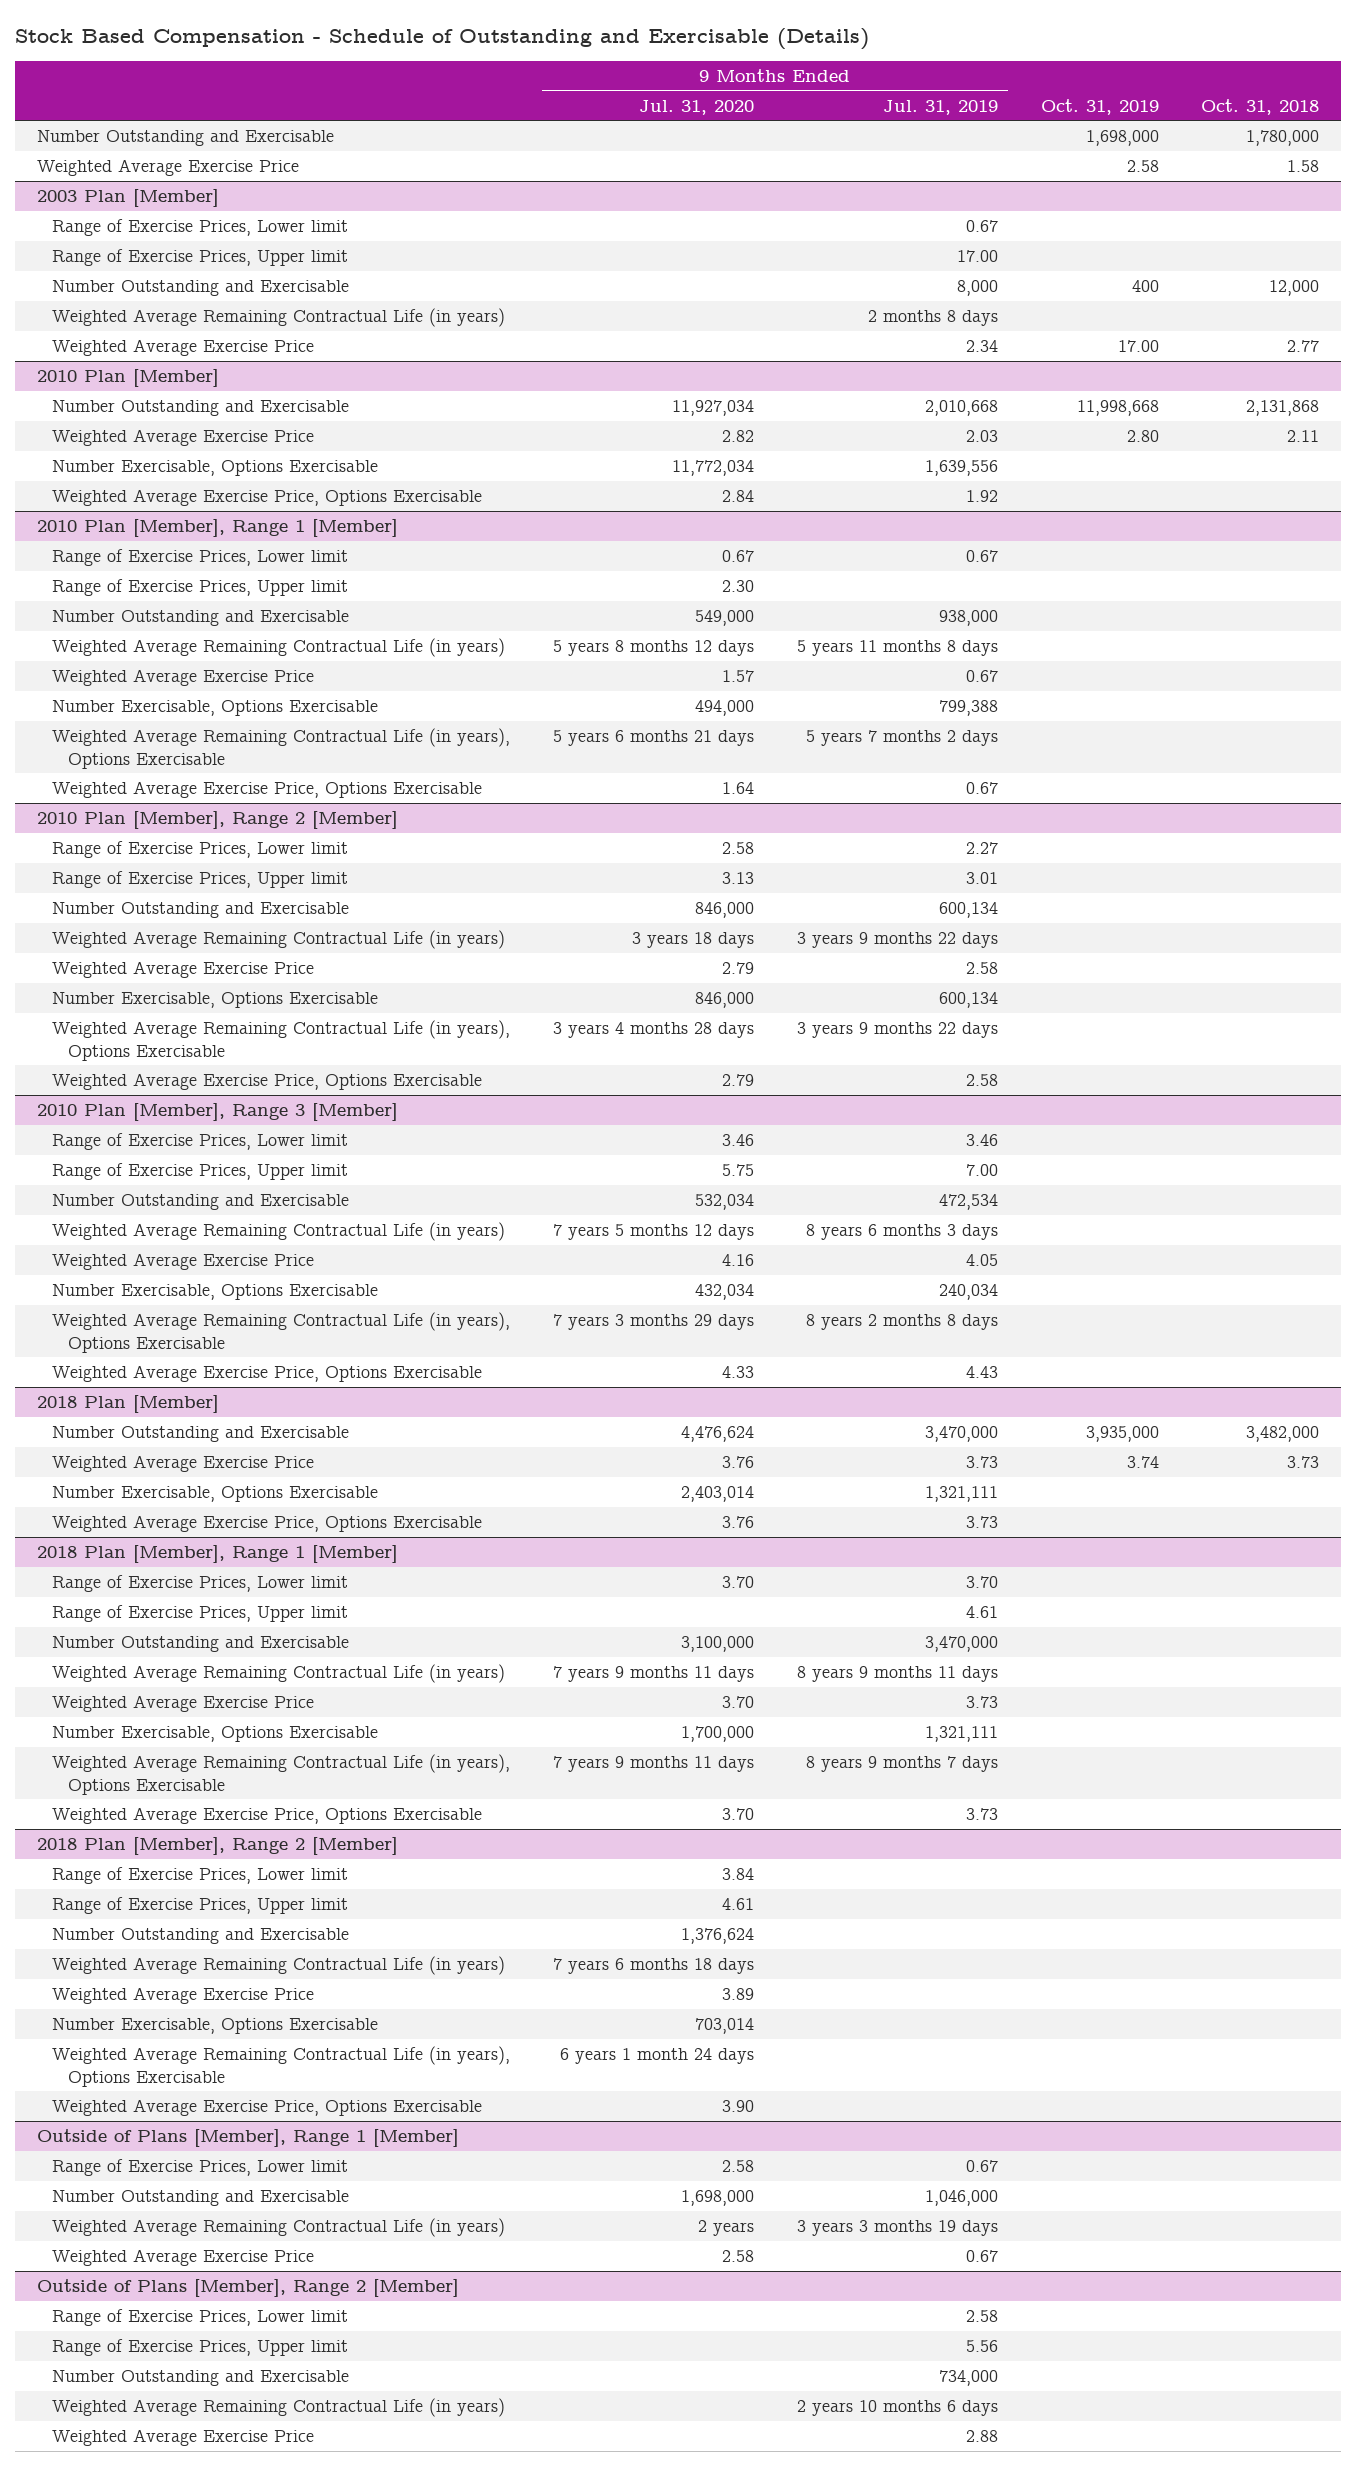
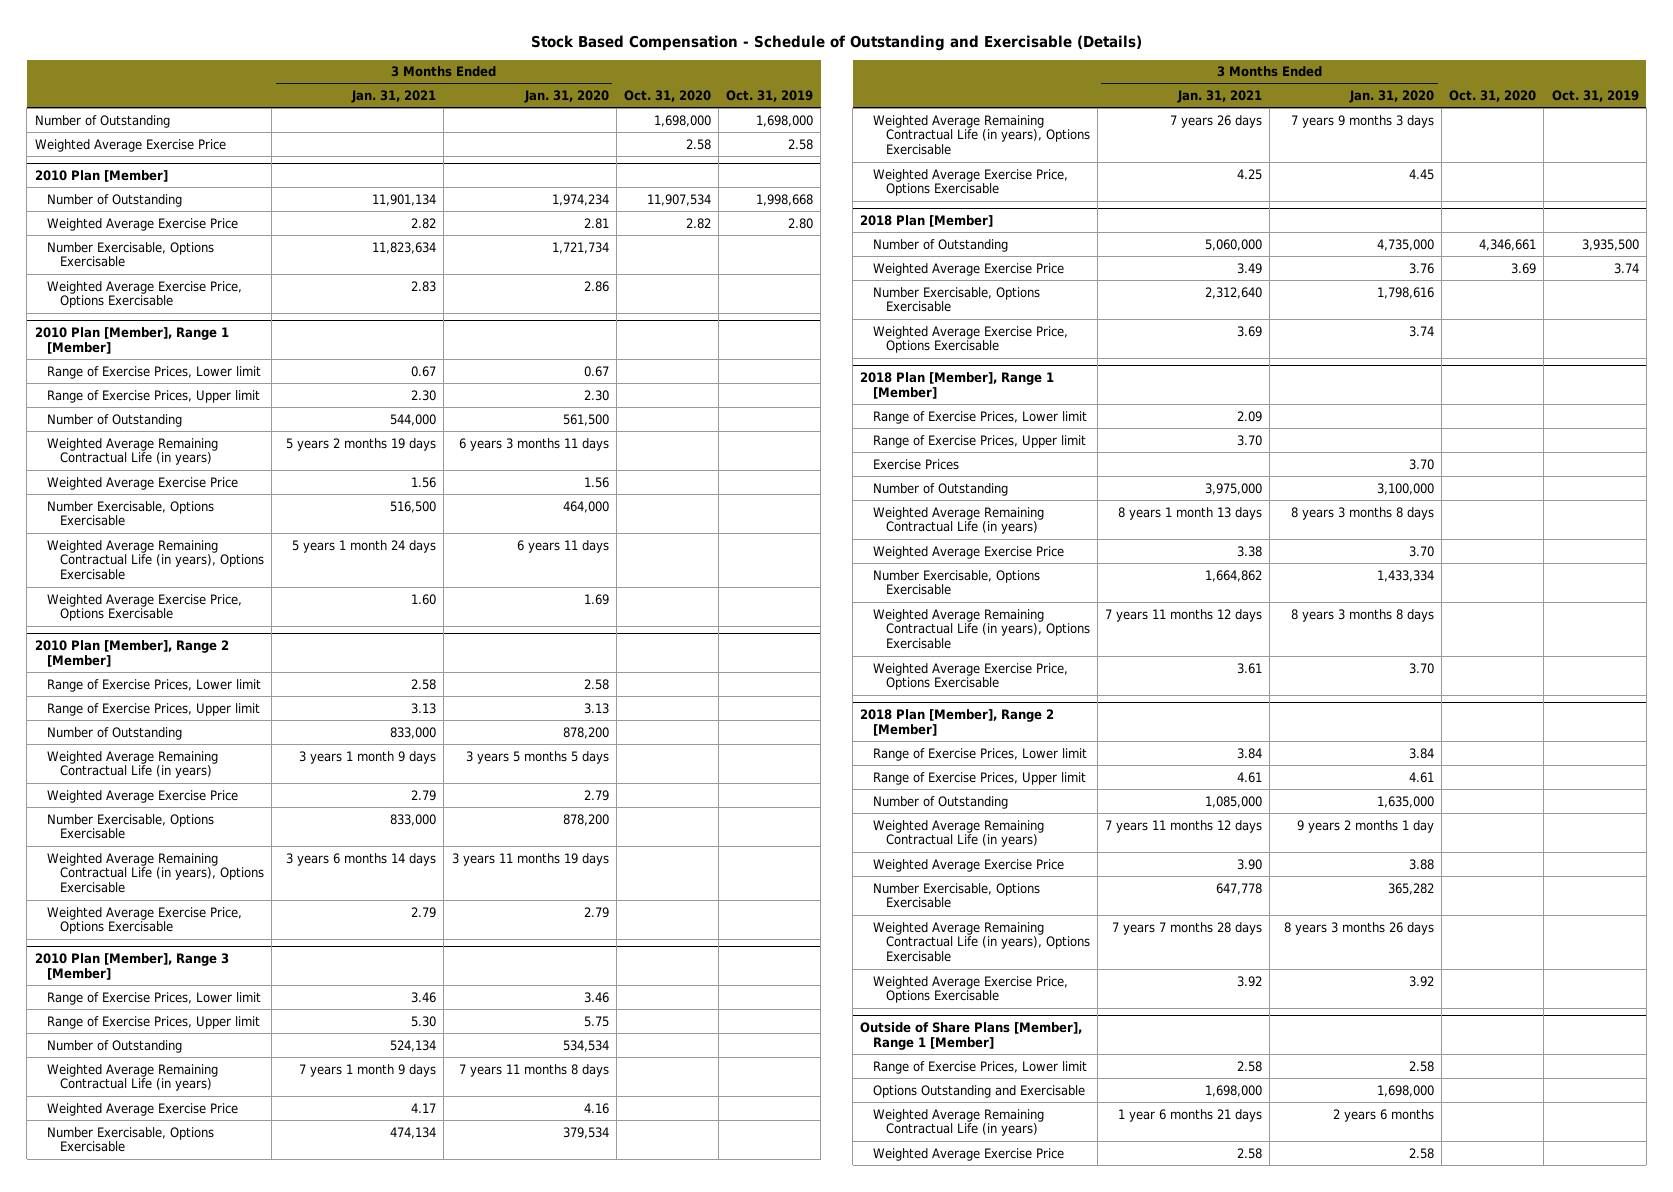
- | 9 Months Ended Jul. 31, 2020 | 9 Months Ended Jul. 31, 2019 | Oct. 31, 2019 | Oct. 31, 2018
+ | 3 Months Ended Jan. 31, 2021 | 3 Months Ended Jan. 31, 2020 | Oct. 31, 2020 | Oct. 31, 2019
- Number Outstanding and Exercisable | | | 1,698,000 | 1,780,000
+ Number of Outstanding | | | 1,698,000 | 1,698,000
- 2003 Plan [Member]
- Range of Exercise Prices, Lower limit | | 0.67 | |
- Range of Exercise Prices, Upper limit | | 17.00 | |
- Number Outstanding and Exercisable | | 8,000 | 400 | 12,000
- Weighted Average Remaining Contractual Life (in years) | | 2 months 8 days | |
- Weighted Average Exercise Price | | 2.34 | 17.00 | 2.77
@ 2010 Plan [Member]
- Number Outstanding and Exercisable | 11,927,034 | 2,010,668 | 11,998,668 | 2,131,868
+ Number of Outstanding | 11,901,134 | 1,974,234 | 11,907,534 | 1,998,668
@ 2010 Plan [Member], Range 1 [Member]
- Number Outstanding and Exercisable | 549,000 | 938,000 | |
+ Number of Outstanding | 544,000 | 561,500 | |
@ 2010 Plan [Member], Range 2 [Member]
- Number Outstanding and Exercisable | 846,000 | 600,134 | |
+ Number of Outstanding | 833,000 | 878,200 | |
@ 2010 Plan [Member], Range 3 [Member]
- Number Outstanding and Exercisable | 532,034 | 472,534 | |
+ Number of Outstanding | 524,134 | 534,534 | |
@ 2018 Plan [Member]
- Number Outstanding and Exercisable | 4,476,624 | 3,470,000 | 3,935,000 | 3,482,000
+ Number of Outstanding | 5,060,000 | 4,735,000 | 4,346,661 | 3,935,500
@ 2018 Plan [Member], Range 1 [Member]
- Number Outstanding and Exercisable | 3,100,000 | 3,470,000 | |
+ Exercise Prices | | 3.70 | |
+ Number of Outstanding | 3,975,000 | 3,100,000 | |
@ 2018 Plan [Member], Range 2 [Member]
- Number Outstanding and Exercisable | 1,376,624 | | |
+ Number of Outstanding | 1,085,000 | 1,635,000 | |
- Outside of Plans [Member], Range 1 [Member]
+ Outside of Share Plans [Member], Range 1 [Member]
- Number Outstanding and Exercisable | 1,698,000 | 1,046,000 | |
+ Options Outstanding and Exercisable | 1,698,000 | 1,698,000 | |
- Outside of Plans [Member], Range 2 [Member]
- Range of Exercise Prices, Lower limit | | 2.58 | |
- Range of Exercise Prices, Upper limit | | 5.56 | |
- Number Outstanding and Exercisable | | 734,000 | |
- Weighted Average Remaining Contractual Life (in years) | | 2 years 10 months 6 days | |
- Weighted Average Exercise Price | | 2.88 | |

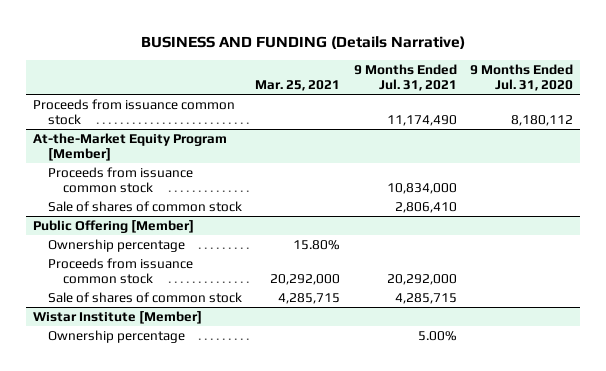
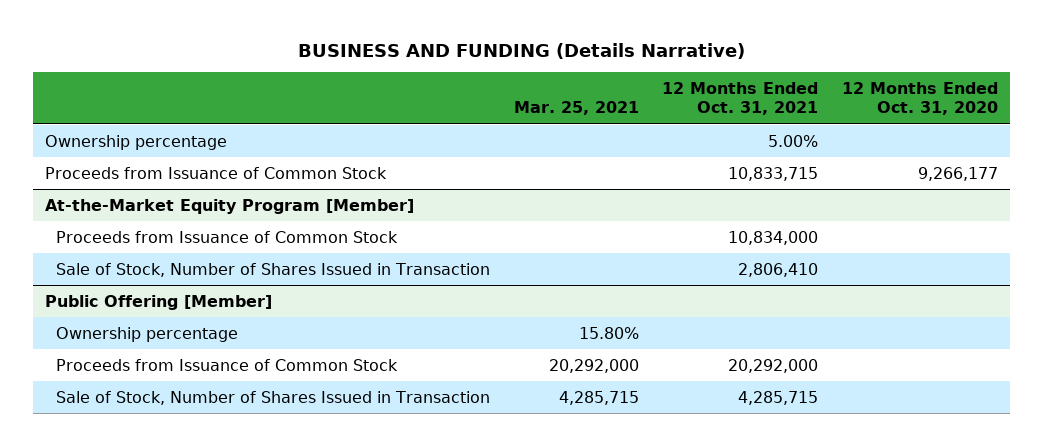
- | Mar. 25, 2021 | 9 Months Ended Jul. 31, 2021 | 9 Months Ended Jul. 31, 2020
+ | Mar. 25, 2021 | 12 Months Ended Oct. 31, 2021 | 12 Months Ended Oct. 31, 2020
- Proceeds from issuance common stock | | 11,174,490 | 8,180,112
+ Ownership percentage | | 5.00% |
+ Proceeds from Issuance of Common Stock | | 10,833,715 | 9,266,177
@ At-the-Market Equity Program [Member]
- Proceeds from issuance common stock | | 10,834,000 |
- Sale of shares of common stock | | 2,806,410 |
+ Proceeds from Issuance of Common Stock | | 10,834,000 |
+ Sale of Stock, Number of Shares Issued in Transaction | | 2,806,410 |
@ Public Offering [Member]
- Proceeds from issuance common stock | 20,292,000 | 20,292,000 |
- Sale of shares of common stock | 4,285,715 | 4,285,715 |
- Wistar Institute [Member]
- Ownership percentage | | 5.00% |
@ Public Offering [Member]
+ Proceeds from Issuance of Common Stock | 20,292,000 | 20,292,000 |
+ Sale of Stock, Number of Shares Issued in Transaction | 4,285,715 | 4,285,715 |

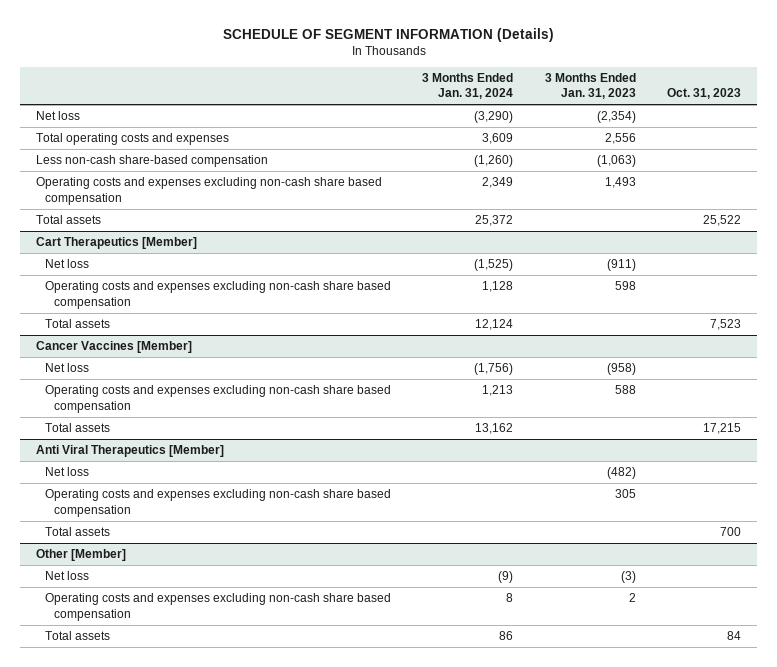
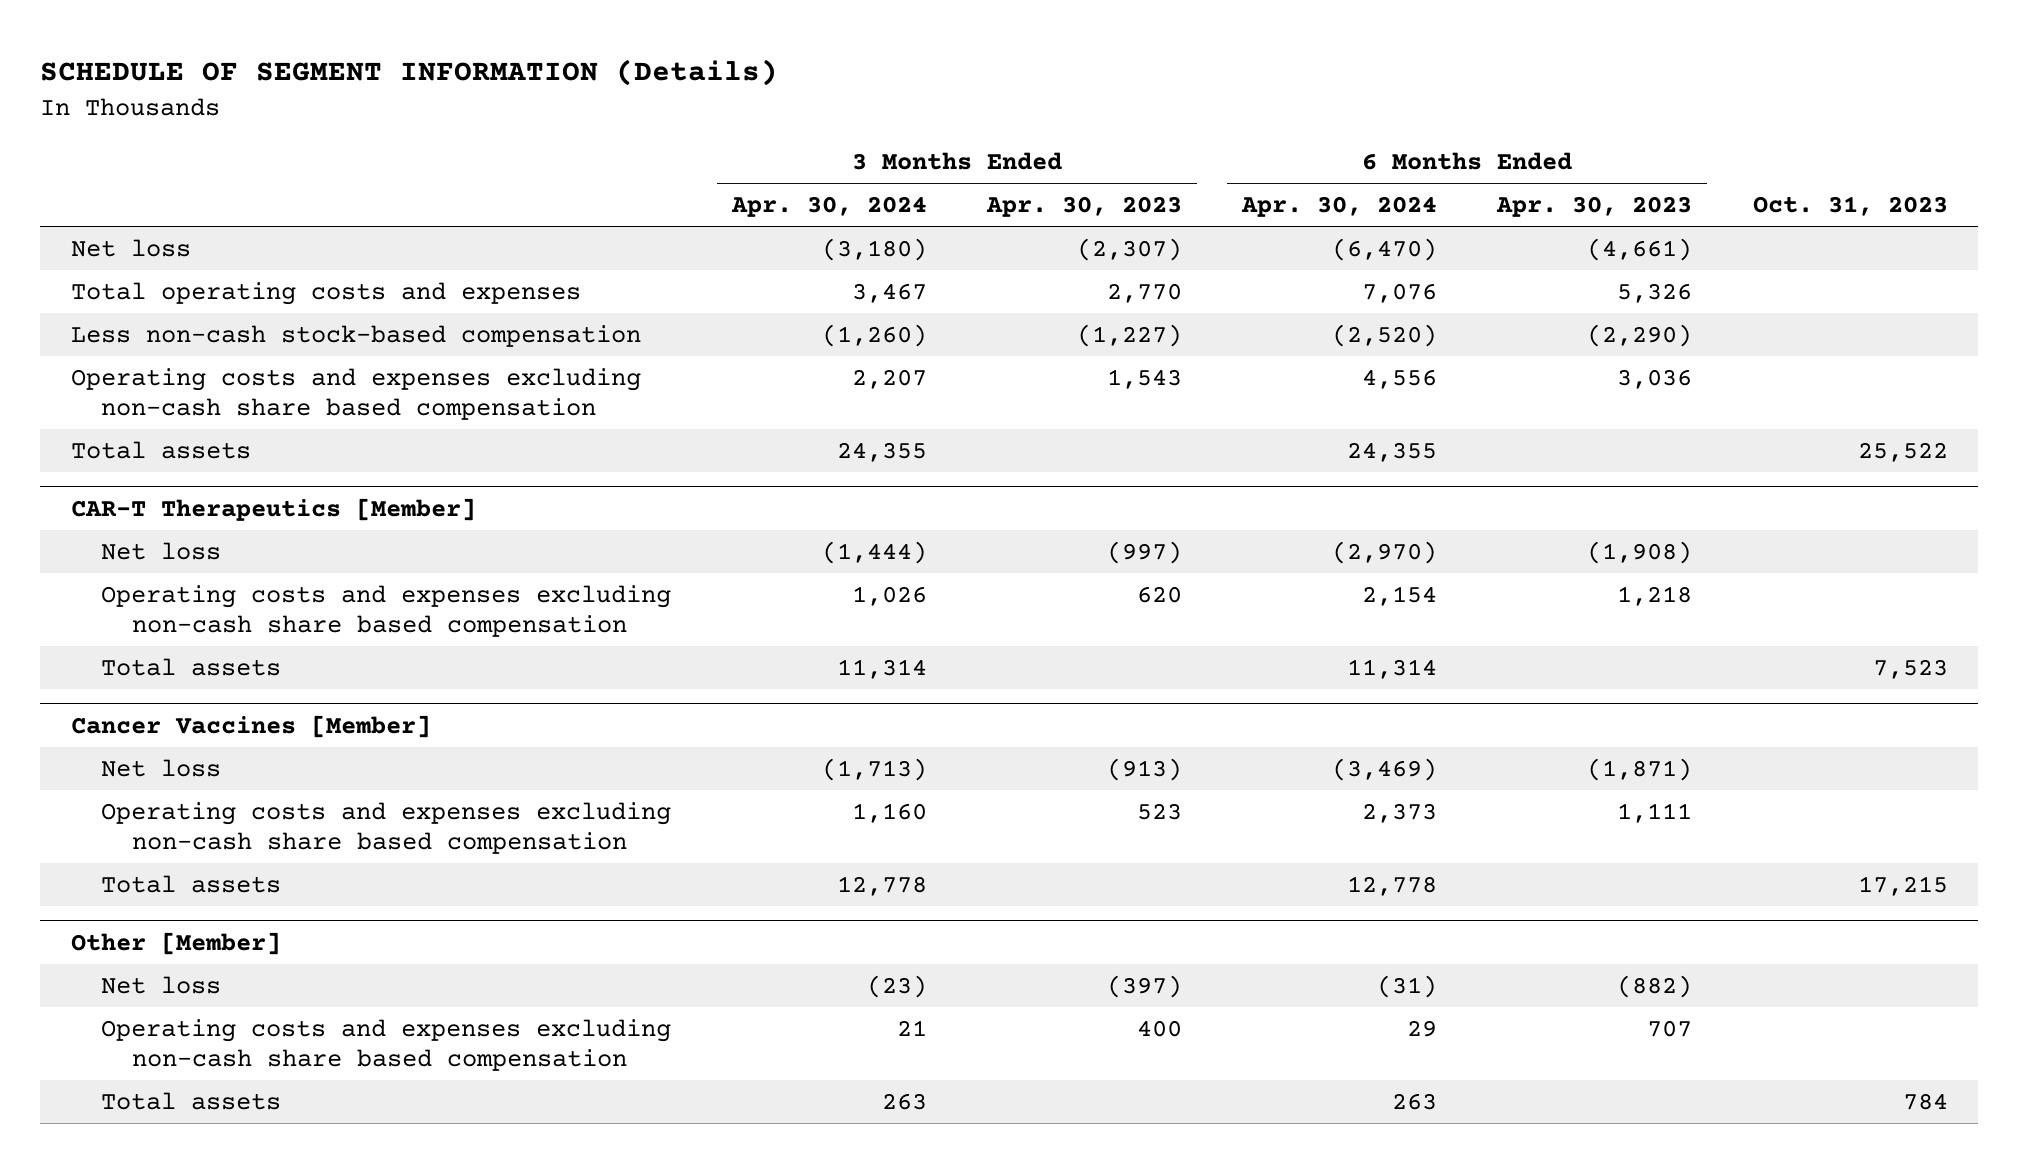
- | 3 Months Ended Jan. 31, 2024 | 3 Months Ended Jan. 31, 2023 | Oct. 31, 2023
+ | 3 Months Ended Apr. 30, 2024 | 3 Months Ended Apr. 30, 2023 | 6 Months Ended Apr. 30, 2024 | 6 Months Ended Apr. 30, 2023 | Oct. 31, 2023
- Less non-cash share-based compensation | (1,260) | (1,063) |
+ Less non-cash stock-based compensation | (1,260) | (1,227) | (2,520) | (2,290) |
- Cart Therapeutics [Member]
+ CAR-T Therapeutics [Member]
- Anti Viral Therapeutics [Member]
- Net loss | | (482) |
- Operating costs and expenses excluding non-cash share based compensation | | 305 |
- Total assets | | | 700
@ Other [Member]
- Total assets | 86 | | 84
+ Total assets | 263 | | 263 | | 784

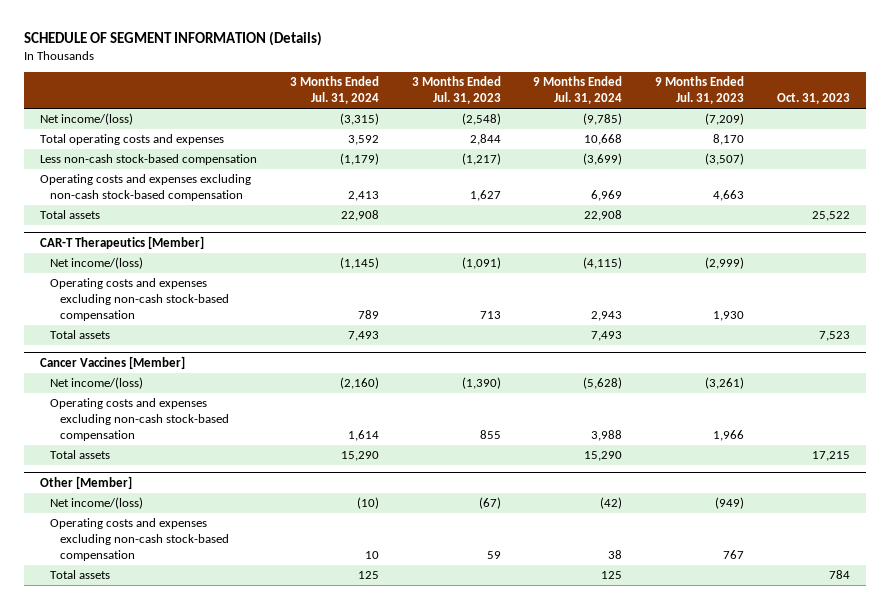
- | 3 Months Ended Apr. 30, 2024 | 3 Months Ended Apr. 30, 2023 | 6 Months Ended Apr. 30, 2024 | 6 Months Ended Apr. 30, 2023 | Oct. 31, 2023
+ | 3 Months Ended Jul. 31, 2024 | 3 Months Ended Jul. 31, 2023 | 9 Months Ended Jul. 31, 2024 | 9 Months Ended Jul. 31, 2023 | Oct. 31, 2023
- Net loss | (3,180) | (2,307) | (6,470) | (4,661) |
+ Net income/(loss) | (3,315) | (2,548) | (9,785) | (7,209) |
- Operating costs and expenses excluding non-cash share based compensation | 2,207 | 1,543 | 4,556 | 3,036 |
+ Operating costs and expenses excluding non-cash stock-based compensation | 2,413 | 1,627 | 6,969 | 4,663 |
@ CAR-T Therapeutics [Member]
- Net loss | (1,444) | (997) | (2,970) | (1,908) |
- Operating costs and expenses excluding non-cash share based compensation | 1,026 | 620 | 2,154 | 1,218 |
+ Net income/(loss) | (1,145) | (1,091) | (4,115) | (2,999) |
+ Operating costs and expenses excluding non-cash stock-based compensation | 789 | 713 | 2,943 | 1,930 |
@ Cancer Vaccines [Member]
- Net loss | (1,713) | (913) | (3,469) | (1,871) |
- Operating costs and expenses excluding non-cash share based compensation | 1,160 | 523 | 2,373 | 1,111 |
+ Net income/(loss) | (2,160) | (1,390) | (5,628) | (3,261) |
+ Operating costs and expenses excluding non-cash stock-based compensation | 1,614 | 855 | 3,988 | 1,966 |
@ Other [Member]
- Net loss | (23) | (397) | (31) | (882) |
- Operating costs and expenses excluding non-cash share based compensation | 21 | 400 | 29 | 707 |
+ Net income/(loss) | (10) | (67) | (42) | (949) |
+ Operating costs and expenses excluding non-cash stock-based compensation | 10 | 59 | 38 | 767 |

